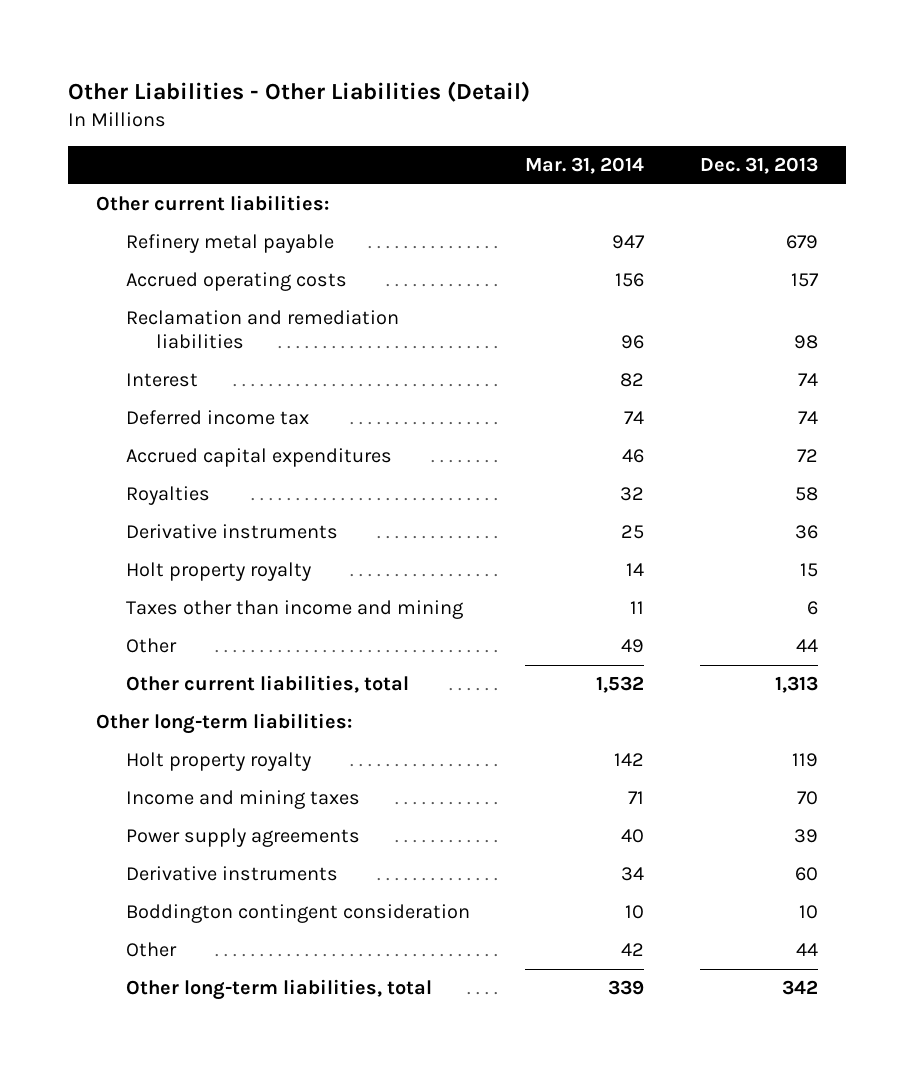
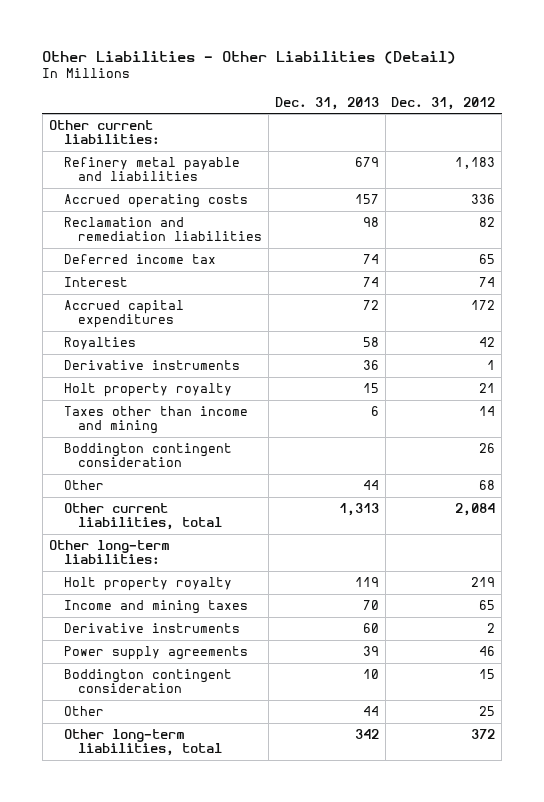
- | Mar. 31, 2014 | Dec. 31, 2013
+ | Dec. 31, 2013 | Dec. 31, 2012
- Refinery metal payable | 947 | 679
+ Refinery metal payable and liabilities | 679 | 1,183
moved down: Interest | 74 | 74
+ Boddington contingent consideration | | 26
moved down: Power supply agreements | 39 | 46

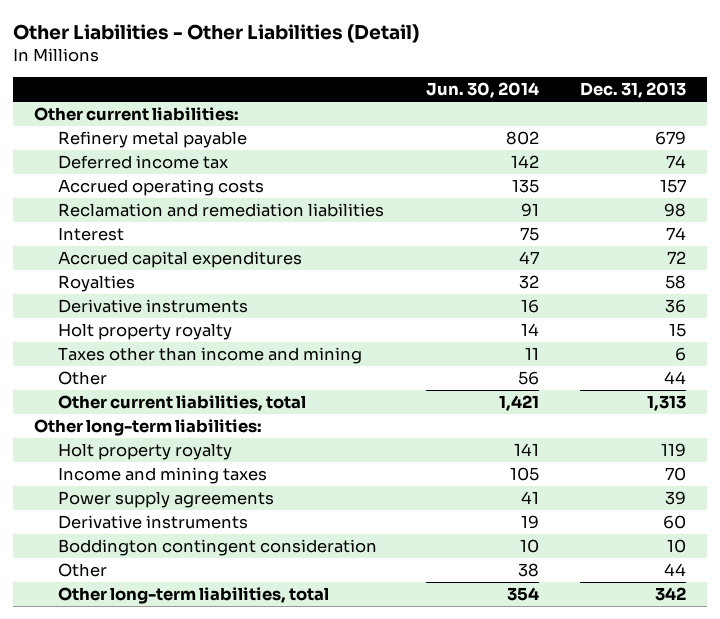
- | Dec. 31, 2013 | Dec. 31, 2012
+ | Jun. 30, 2014 | Dec. 31, 2013
- Refinery metal payable and liabilities | 679 | 1,183
+ Refinery metal payable | 802 | 679
moved up: Deferred income tax | 142 | 74
- Boddington contingent consideration | | 26
moved down: Derivative instruments | 19 | 60

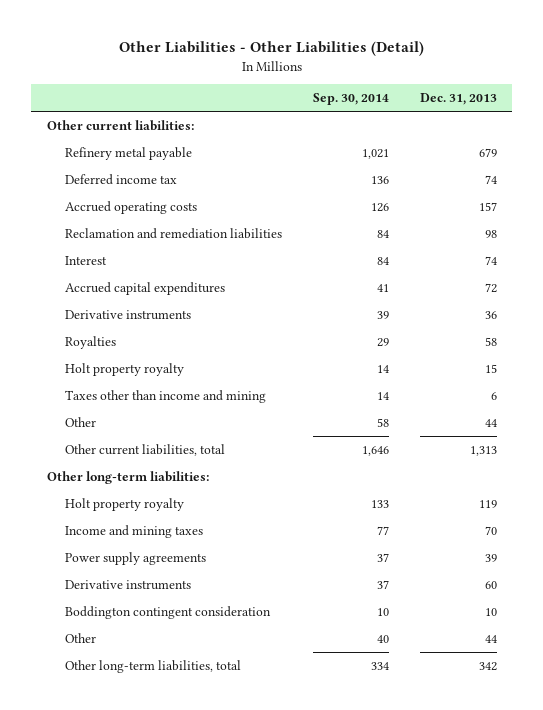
- | Jun. 30, 2014 | Dec. 31, 2013
+ | Sep. 30, 2014 | Dec. 31, 2013
moved down: Royalties | 29 | 58

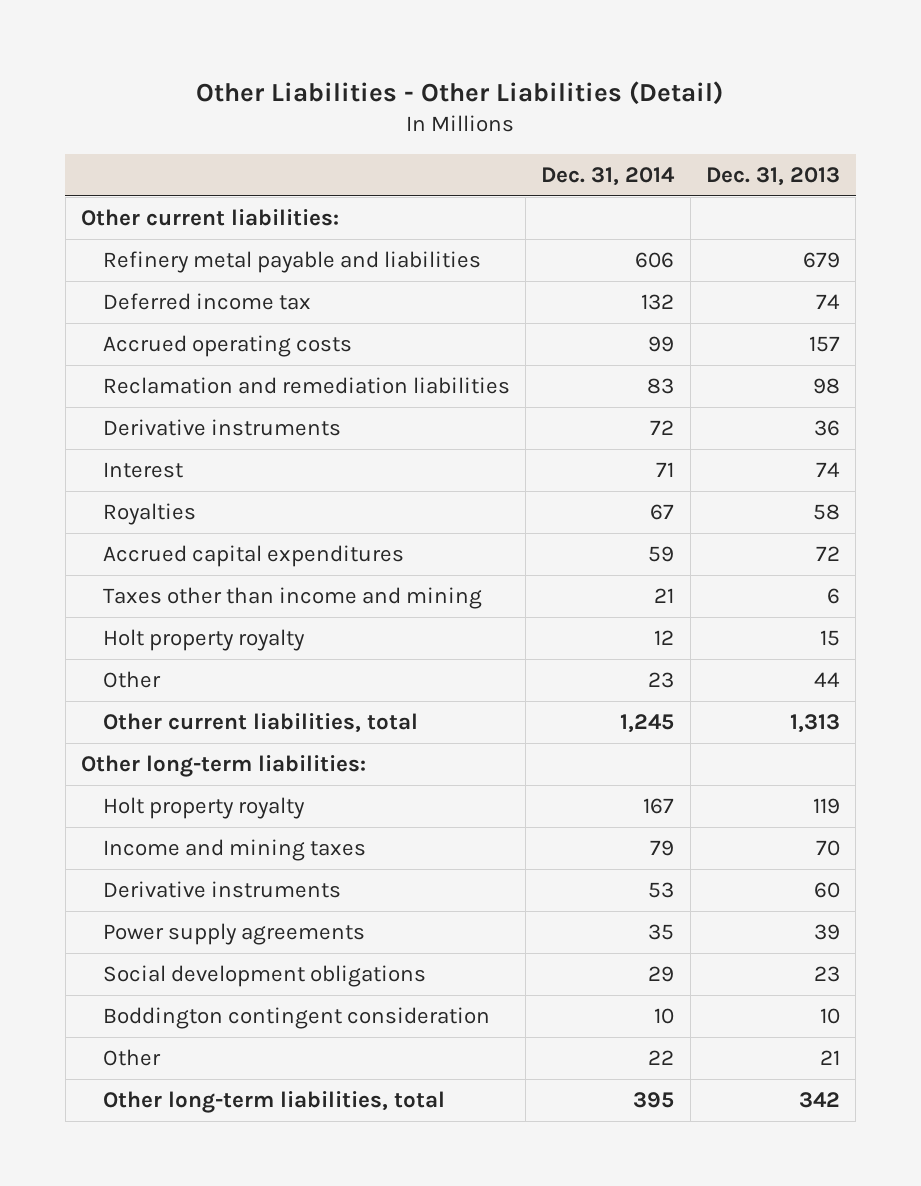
- | Sep. 30, 2014 | Dec. 31, 2013
+ | Dec. 31, 2014 | Dec. 31, 2013
- Refinery metal payable | 1,021 | 679
+ Refinery metal payable and liabilities | 606 | 679
moved down: Interest | 71 | 74
moved down: Accrued capital expenditures | 59 | 72
moved down: Holt property royalty | 12 | 15
moved down: Power supply agreements | 35 | 39
+ Social development obligations | 29 | 23
- Other | 40 | 44
+ Other | 22 | 21

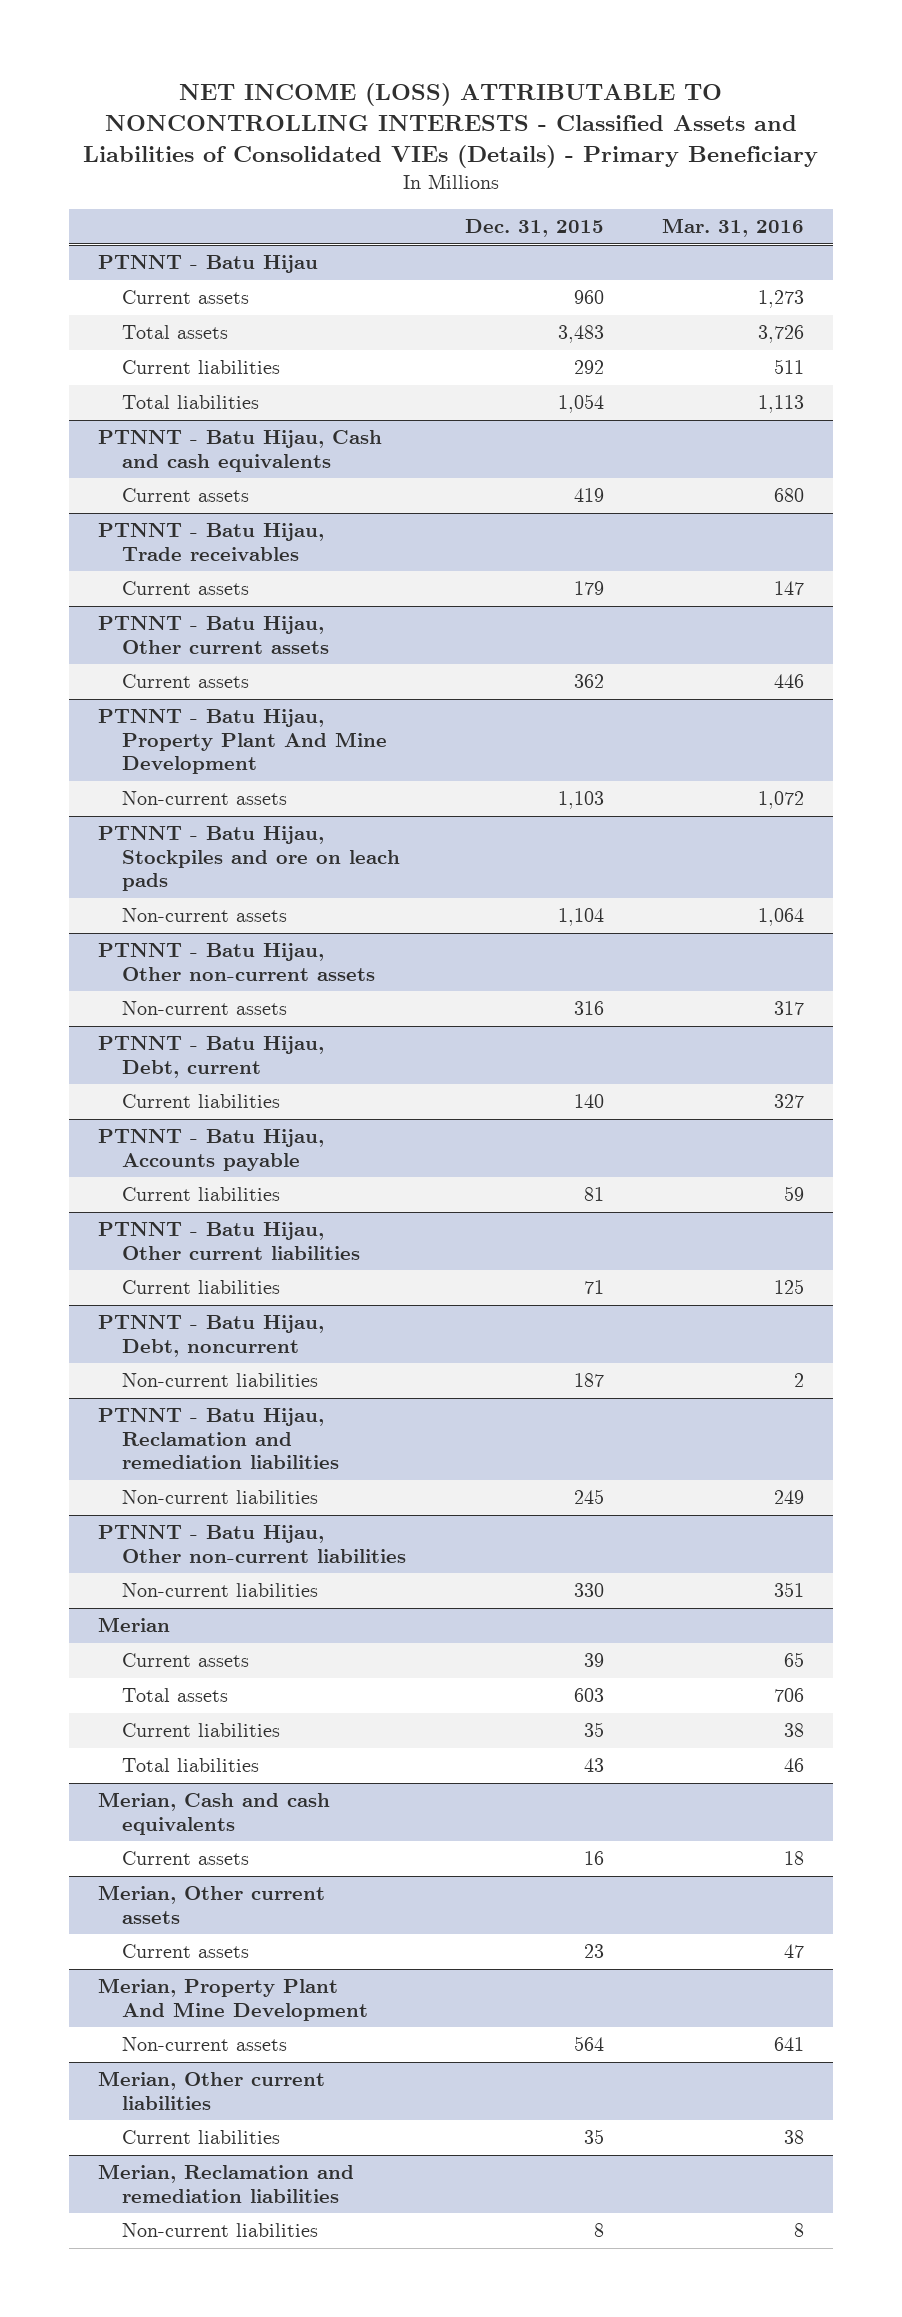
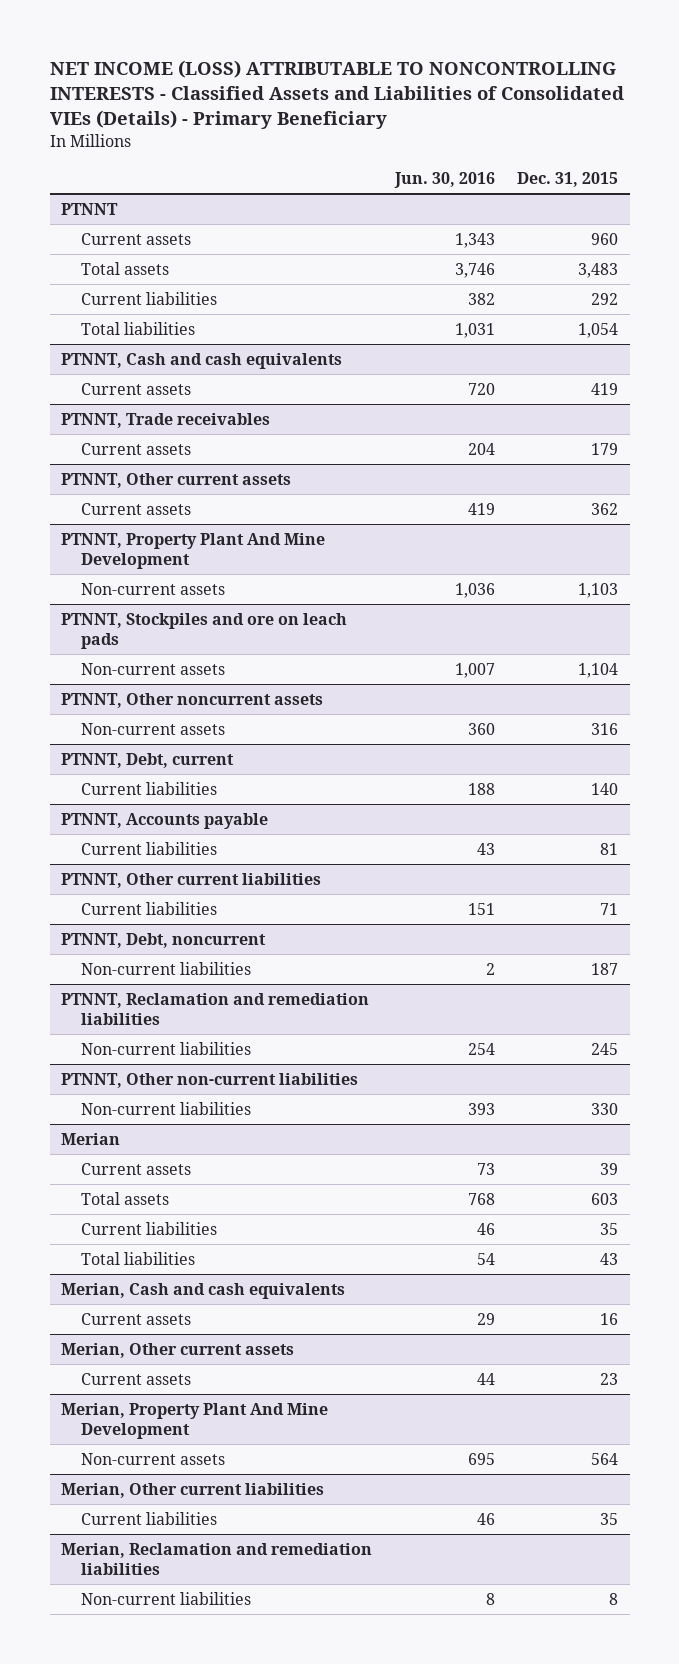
- | Dec. 31, 2015 | Mar. 31, 2016
+ | Jun. 30, 2016 | Dec. 31, 2015
- PTNNT - Batu Hijau
+ PTNNT
- PTNNT - Batu Hijau, Cash and cash equivalents
+ PTNNT, Cash and cash equivalents
- PTNNT - Batu Hijau, Trade receivables
+ PTNNT, Trade receivables
- PTNNT - Batu Hijau, Other current assets
+ PTNNT, Other current assets
- PTNNT - Batu Hijau, Property Plant And Mine Development
+ PTNNT, Property Plant And Mine Development
- PTNNT - Batu Hijau, Stockpiles and ore on leach pads
+ PTNNT, Stockpiles and ore on leach pads
- PTNNT - Batu Hijau, Other non-current assets
+ PTNNT, Other noncurrent assets
- PTNNT - Batu Hijau, Debt, current
+ PTNNT, Debt, current
- PTNNT - Batu Hijau, Accounts payable
+ PTNNT, Accounts payable
- PTNNT - Batu Hijau, Other current liabilities
+ PTNNT, Other current liabilities
- PTNNT - Batu Hijau, Debt, noncurrent
+ PTNNT, Debt, noncurrent
- PTNNT - Batu Hijau, Reclamation and remediation liabilities
+ PTNNT, Reclamation and remediation liabilities
- PTNNT - Batu Hijau, Other non-current liabilities
+ PTNNT, Other non-current liabilities

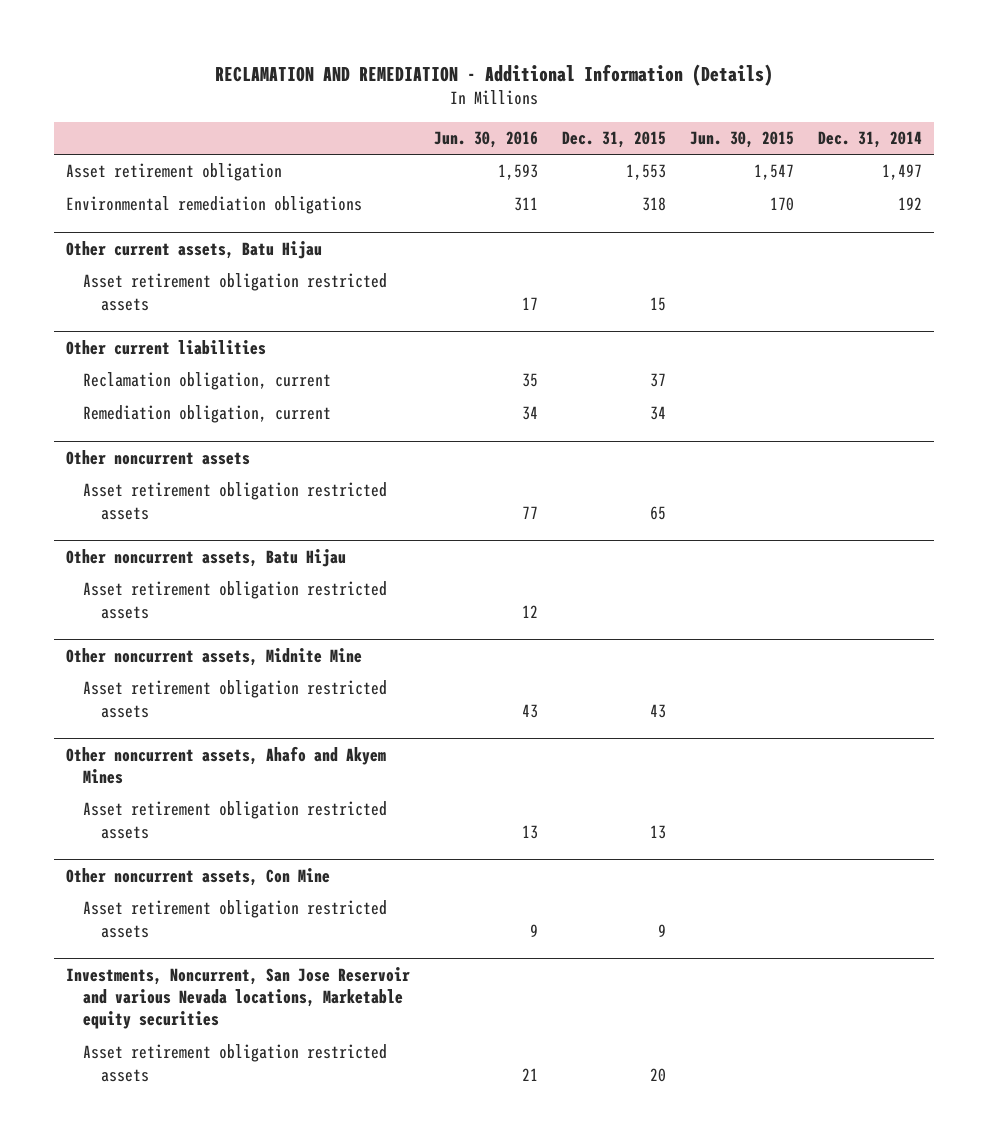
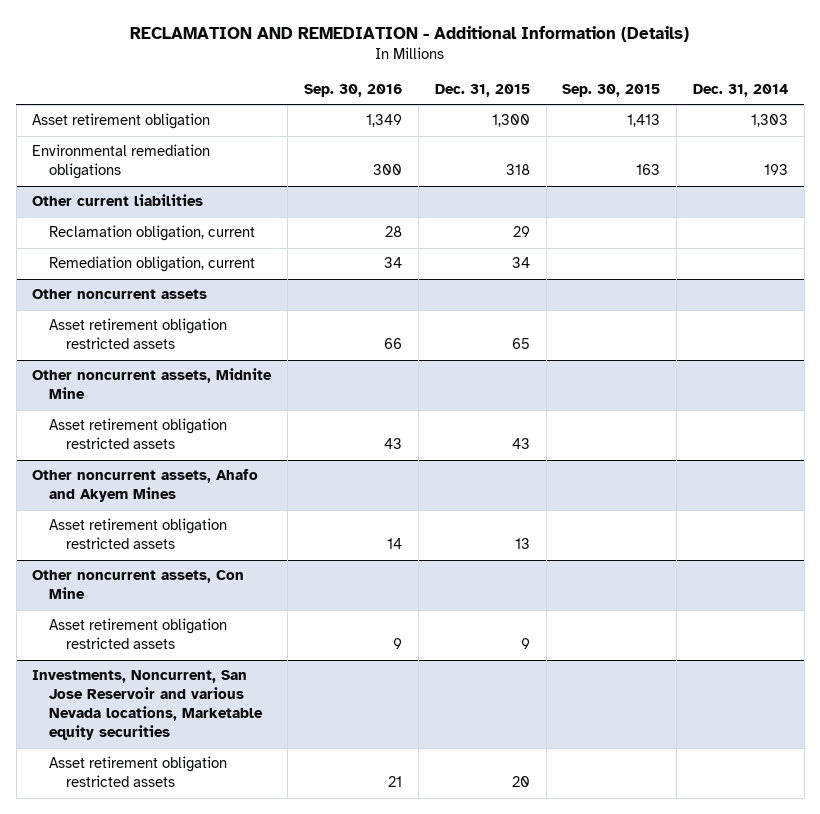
- | Jun. 30, 2016 | Dec. 31, 2015 | Jun. 30, 2015 | Dec. 31, 2014
+ | Sep. 30, 2016 | Dec. 31, 2015 | Sep. 30, 2015 | Dec. 31, 2014
- Asset retirement obligation | 1,593 | 1,553 | 1,547 | 1,497
- Environmental remediation obligations | 311 | 318 | 170 | 192
- Other current assets, Batu Hijau
- Asset retirement obligation restricted assets | 17 | 15 | |
+ Asset retirement obligation | 1,349 | 1,300 | 1,413 | 1,303
+ Environmental remediation obligations | 300 | 318 | 163 | 193
@ Other current liabilities
- Reclamation obligation, current | 35 | 37 | |
+ Reclamation obligation, current | 28 | 29 | |
- Other noncurrent assets, Batu Hijau
- Asset retirement obligation restricted assets | 12 | | |

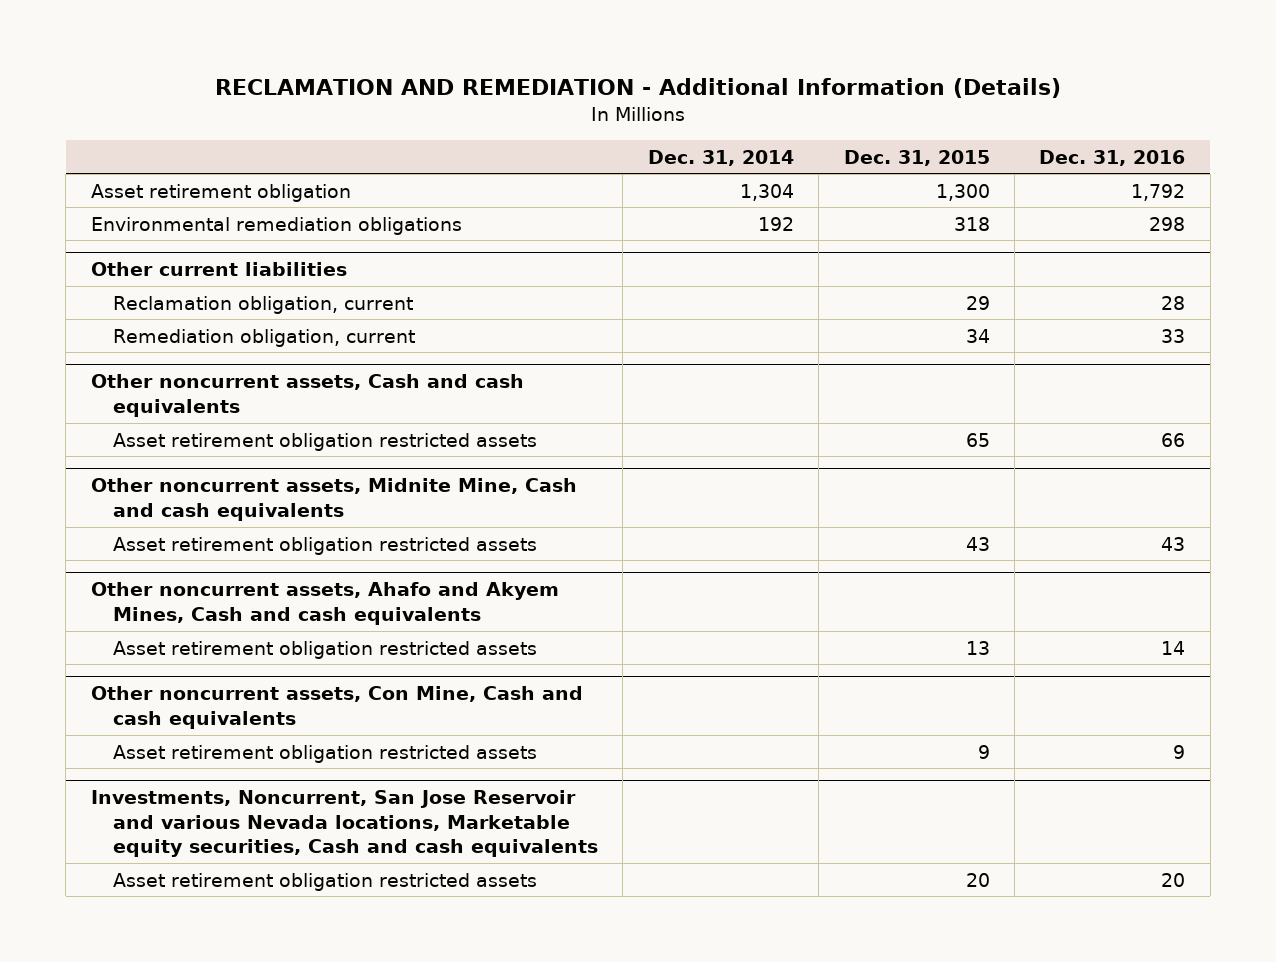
- | Sep. 30, 2016 | Dec. 31, 2015 | Sep. 30, 2015 | Dec. 31, 2014
+ | Dec. 31, 2014 | Dec. 31, 2015 | Dec. 31, 2016
- Asset retirement obligation | 1,349 | 1,300 | 1,413 | 1,303
- Environmental remediation obligations | 300 | 318 | 163 | 193
+ Asset retirement obligation | 1,304 | 1,300 | 1,792
+ Environmental remediation obligations | 192 | 318 | 298
- Other noncurrent assets
+ Other noncurrent assets, Cash and cash equivalents
- Other noncurrent assets, Midnite Mine
+ Other noncurrent assets, Midnite Mine, Cash and cash equivalents
- Other noncurrent assets, Ahafo and Akyem Mines
+ Other noncurrent assets, Ahafo and Akyem Mines, Cash and cash equivalents
- Other noncurrent assets, Con Mine
+ Other noncurrent assets, Con Mine, Cash and cash equivalents
- Investments, Noncurrent, San Jose Reservoir and various Nevada locations, Marketable equity securities
+ Investments, Noncurrent, San Jose Reservoir and various Nevada locations, Marketable equity securities, Cash and cash equivalents

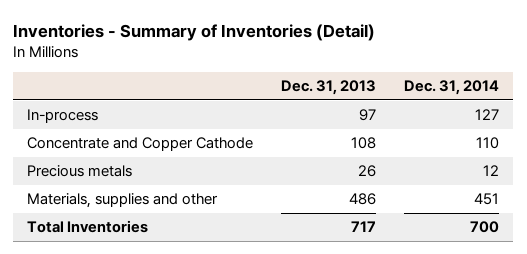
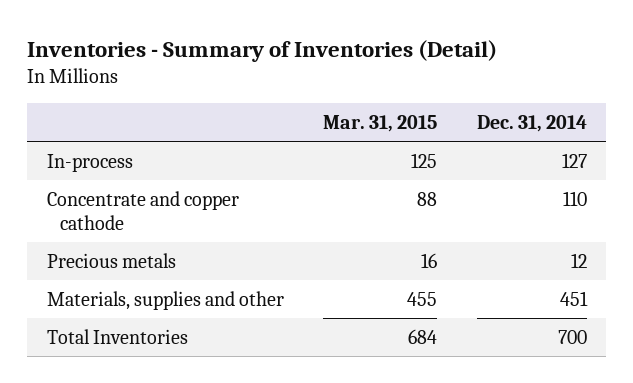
- | Dec. 31, 2013 | Dec. 31, 2014
+ | Mar. 31, 2015 | Dec. 31, 2014
- Concentrate and Copper Cathode | 108 | 110
+ Concentrate and copper cathode | 88 | 110

